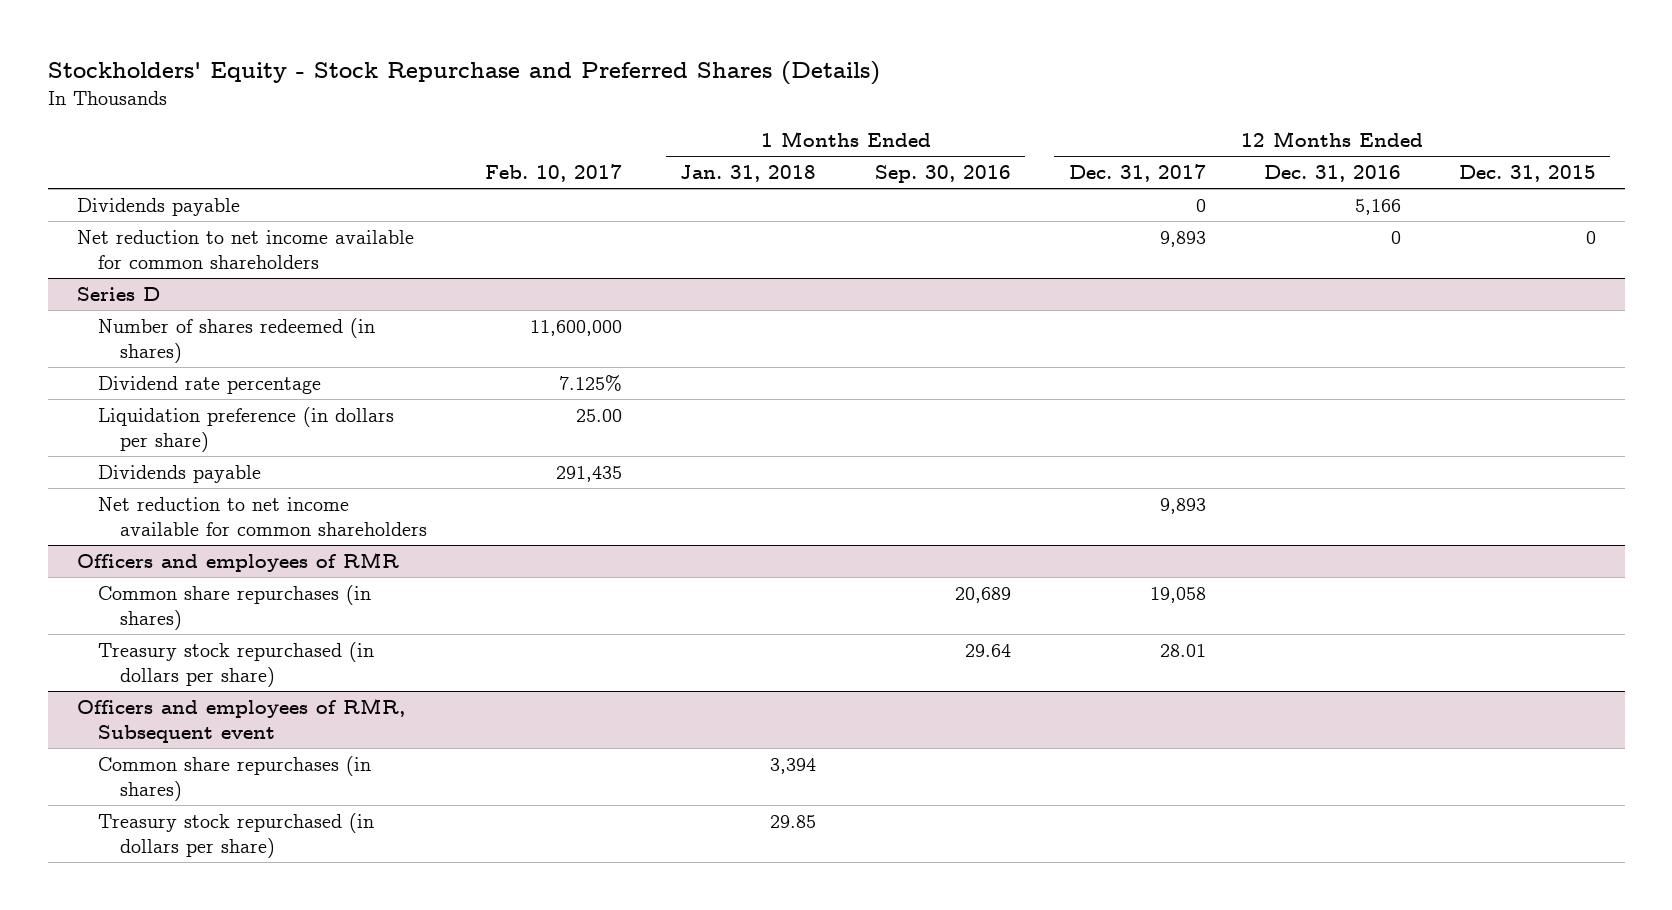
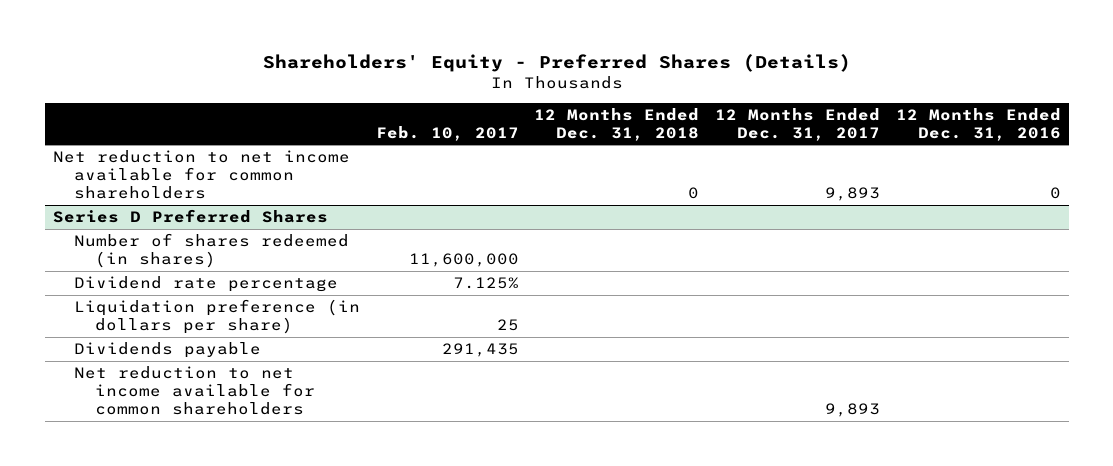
- Stockholders' Equity - Stock Repurchase and Preferred Shares (Details)
+ Shareholders' Equity - Preferred Shares (Details)
- | Feb. 10, 2017 | 1 Months Ended Jan. 31, 2018 | 1 Months Ended Sep. 30, 2016 | 12 Months Ended Dec. 31, 2017 | 12 Months Ended Dec. 31, 2016 | 12 Months Ended Dec. 31, 2015
+ | Feb. 10, 2017 | 12 Months Ended Dec. 31, 2018 | 12 Months Ended Dec. 31, 2017 | 12 Months Ended Dec. 31, 2016
- Dividends payable | | | | 0 | 5,166 |
- Series D
+ Series D Preferred Shares
- Liquidation preference (in dollars per share) | 25.00 | | | | |
+ Liquidation preference (in dollars per share) | 25 | | |
- Officers and employees of RMR
- Common share repurchases (in shares) | | | 20,689 | 19,058 | |
- Treasury stock repurchased (in dollars per share) | | | 29.64 | 28.01 | |
- Officers and employees of RMR, Subsequent event
- Common share repurchases (in shares) | | 3,394 | | | |
- Treasury stock repurchased (in dollars per share) | | 29.85 | | | |

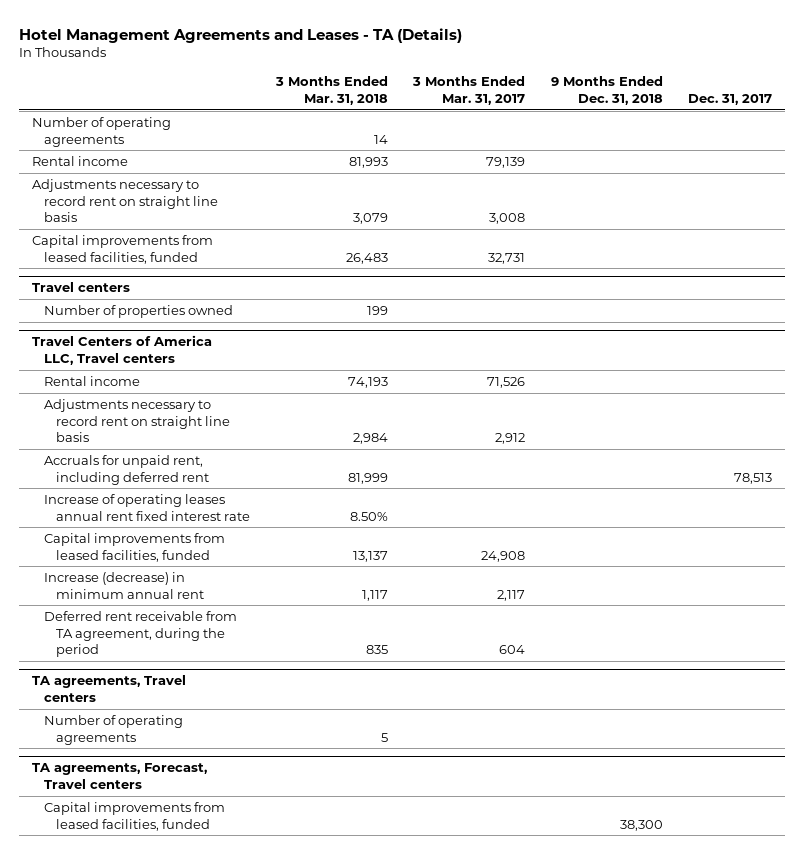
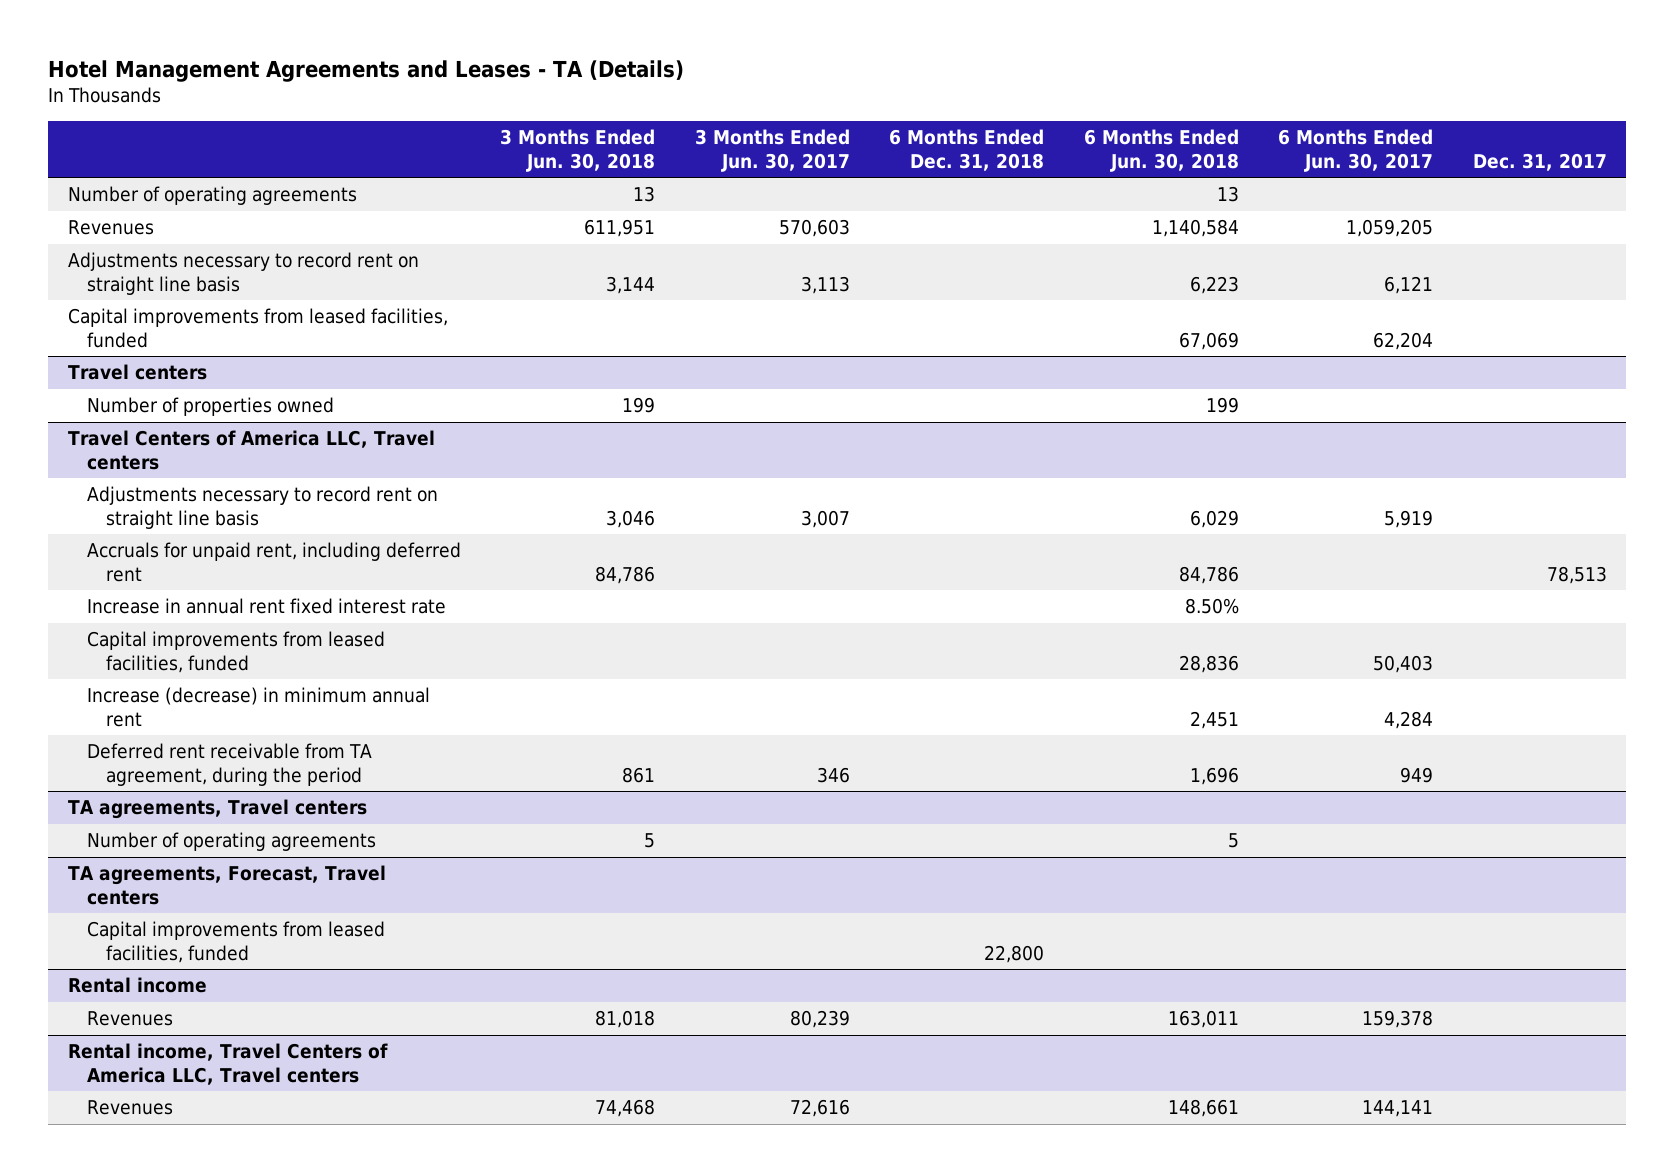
- | 3 Months Ended Mar. 31, 2018 | 3 Months Ended Mar. 31, 2017 | 9 Months Ended Dec. 31, 2018 | Dec. 31, 2017
+ | 3 Months Ended Jun. 30, 2018 | 3 Months Ended Jun. 30, 2017 | 6 Months Ended Dec. 31, 2018 | 6 Months Ended Jun. 30, 2018 | 6 Months Ended Jun. 30, 2017 | Dec. 31, 2017
- Rental income | 81,993 | 79,139 | |
+ Revenues | 611,951 | 570,603 | | 1,140,584 | 1,059,205 |
@ Travel Centers of America LLC, Travel centers
- Rental income | 74,193 | 71,526 | |
- Increase of operating leases annual rent fixed interest rate | 8.50% | | |
+ Increase in annual rent fixed interest rate | | | | 8.50% | |
+ Rental income
+ Revenues | 81,018 | 80,239 | | 163,011 | 159,378 |
+ Rental income, Travel Centers of America LLC, Travel centers
+ Revenues | 74,468 | 72,616 | | 148,661 | 144,141 |

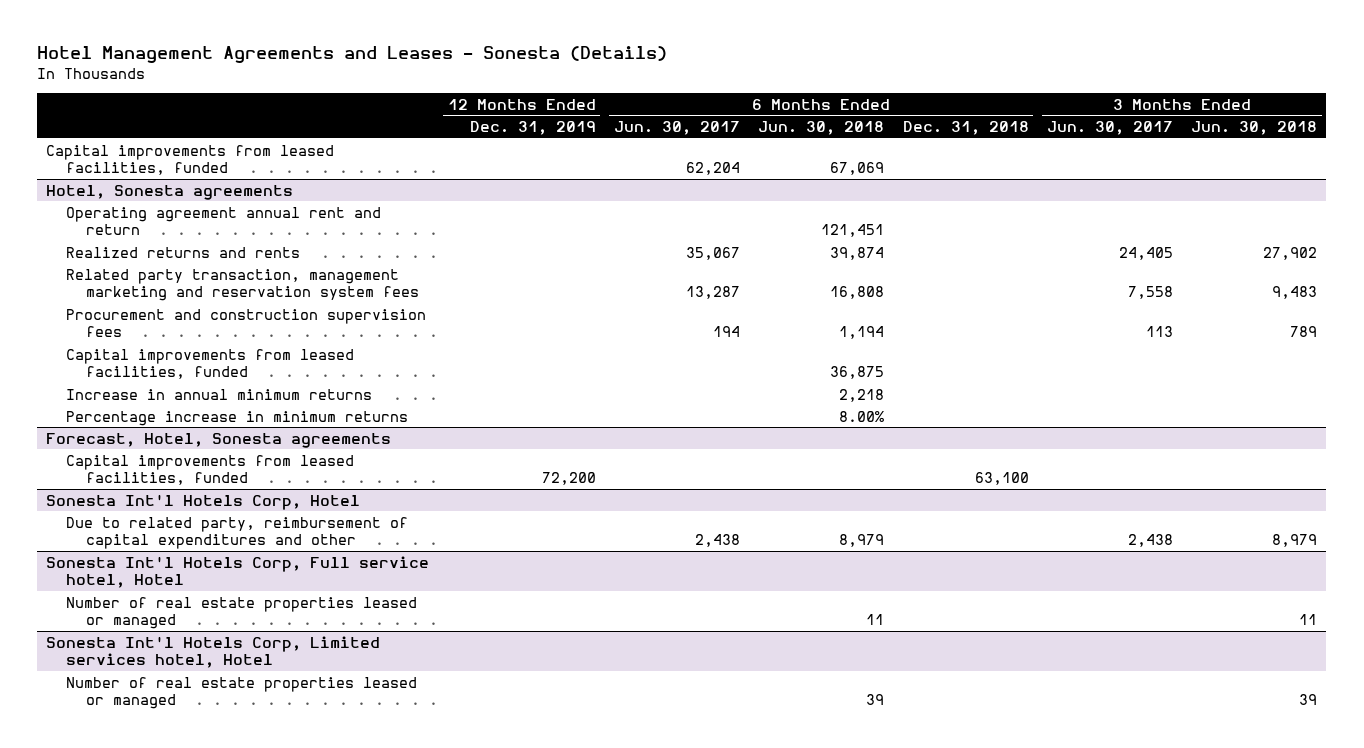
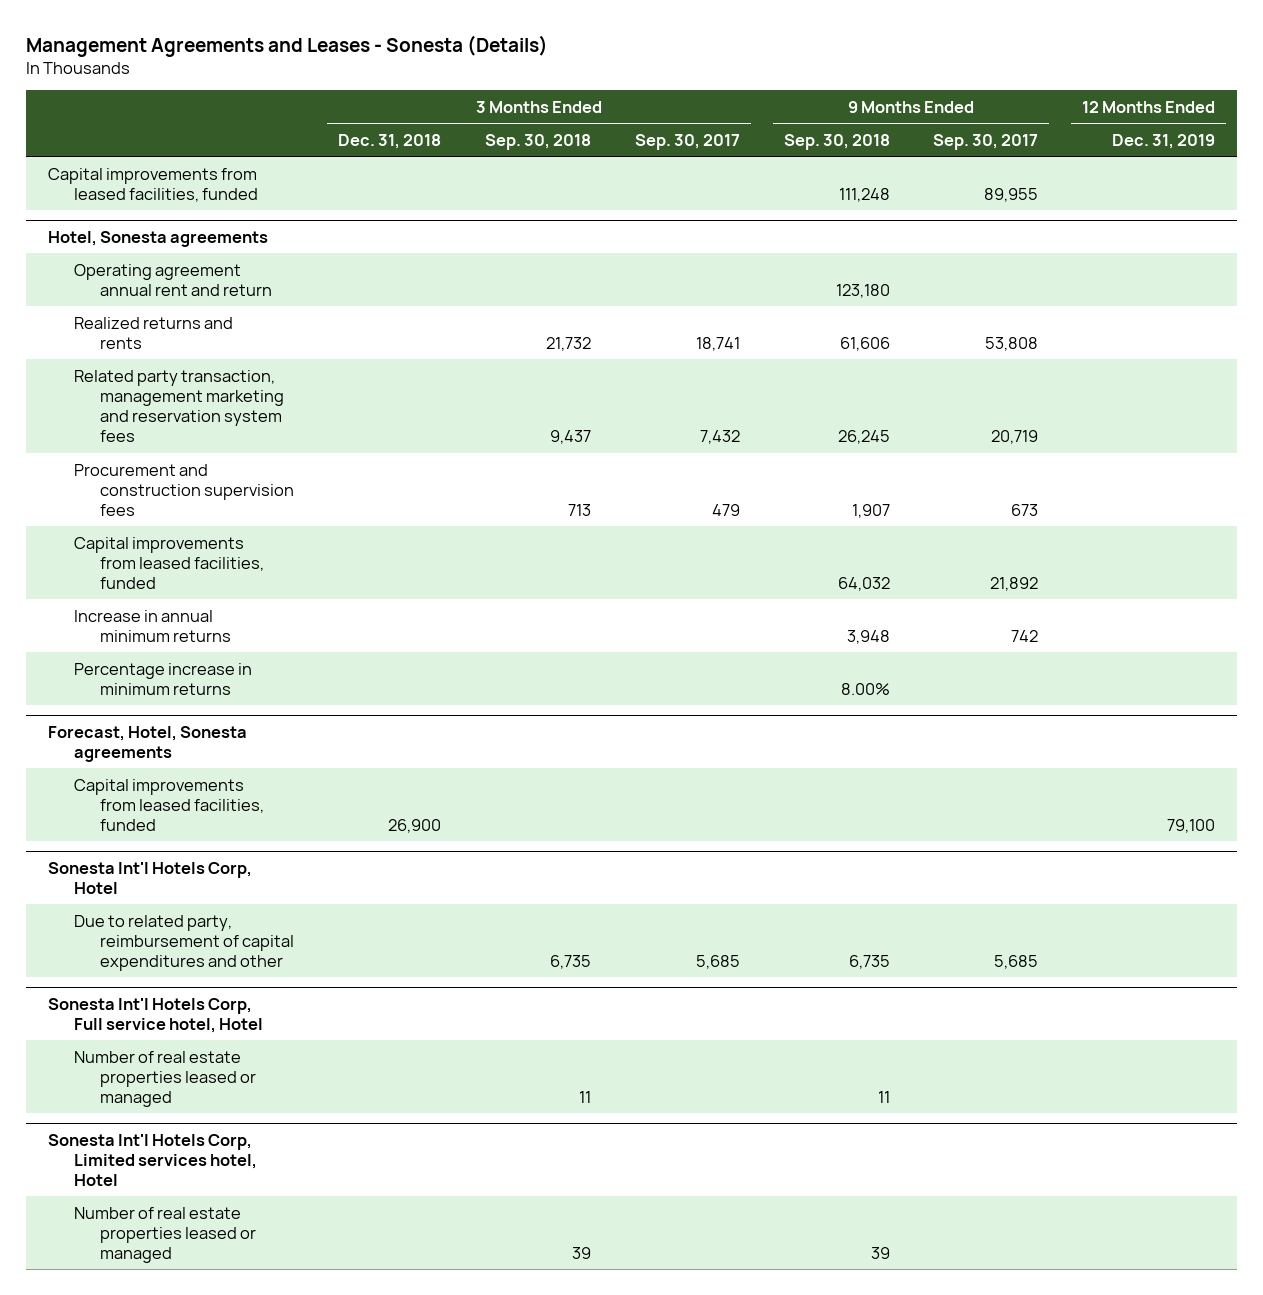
- Hotel Management Agreements and Leases - Sonesta (Details)
+ Management Agreements and Leases - Sonesta (Details)
- | 12 Months Ended Dec. 31, 2019 | 6 Months Ended Jun. 30, 2017 | 6 Months Ended Jun. 30, 2018 | 6 Months Ended Dec. 31, 2018 | 3 Months Ended Jun. 30, 2017 | 3 Months Ended Jun. 30, 2018
+ | 3 Months Ended Dec. 31, 2018 | 3 Months Ended Sep. 30, 2018 | 3 Months Ended Sep. 30, 2017 | 9 Months Ended Sep. 30, 2018 | 9 Months Ended Sep. 30, 2017 | 12 Months Ended Dec. 31, 2019
@ Forecast, Hotel, Sonesta agreements
- Capital improvements from leased facilities, funded | 72,200 | | | 63,100 | |
+ Capital improvements from leased facilities, funded | 26,900 | | | | | 79,100

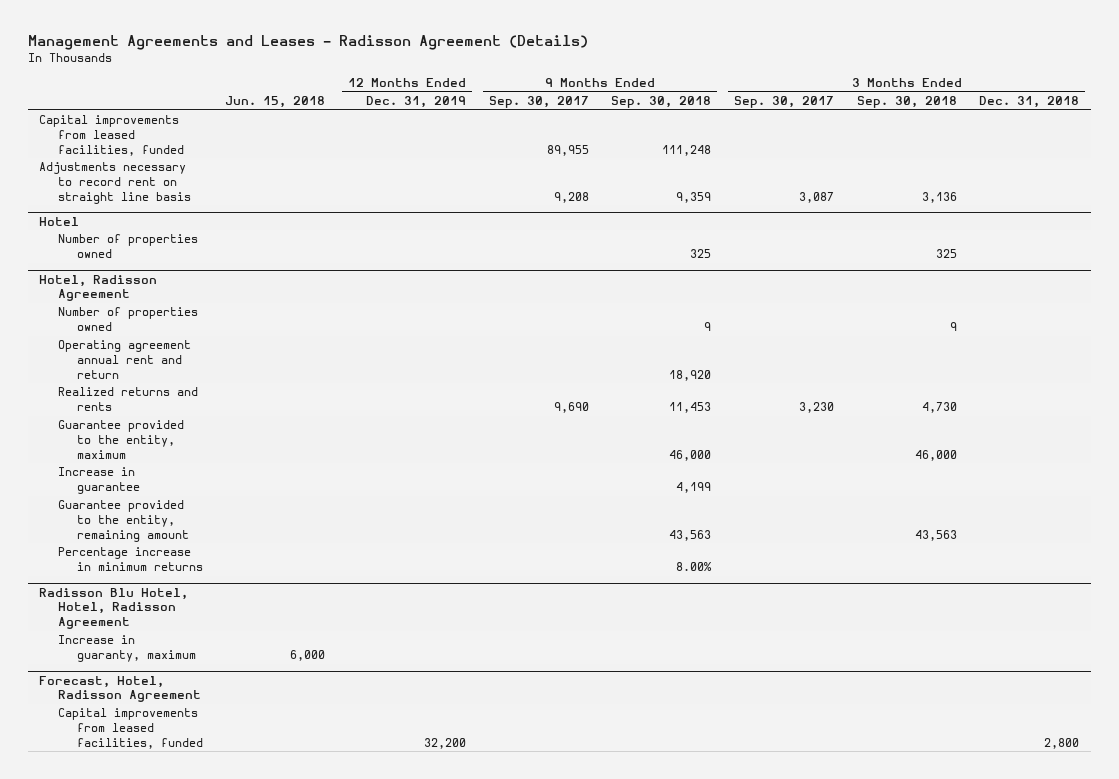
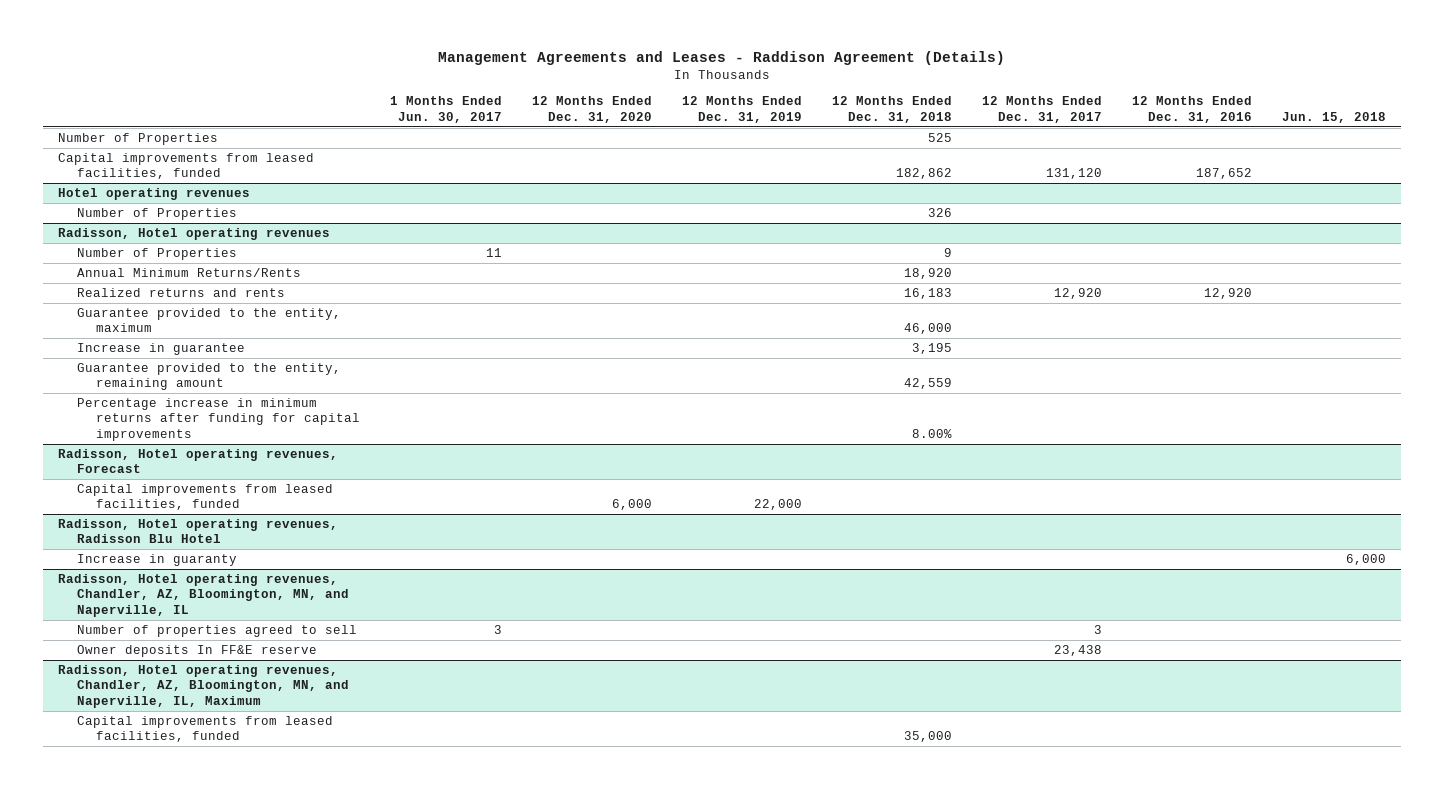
- Management Agreements and Leases - Radisson Agreement (Details)
+ Management Agreements and Leases - Raddison Agreement (Details)
- | Jun. 15, 2018 | 12 Months Ended Dec. 31, 2019 | 9 Months Ended Sep. 30, 2017 | 9 Months Ended Sep. 30, 2018 | 3 Months Ended Sep. 30, 2017 | 3 Months Ended Sep. 30, 2018 | 3 Months Ended Dec. 31, 2018
+ | 1 Months Ended Jun. 30, 2017 | 12 Months Ended Dec. 31, 2020 | 12 Months Ended Dec. 31, 2019 | 12 Months Ended Dec. 31, 2018 | 12 Months Ended Dec. 31, 2017 | 12 Months Ended Dec. 31, 2016 | Jun. 15, 2018
+ Number of Properties | | | | 525 | | |
- Adjustments necessary to record rent on straight line basis | | | 9,208 | 9,359 | 3,087 | 3,136 |
- Hotel
- Number of properties owned | | | | 325 | | 325 |
- Hotel, Radisson Agreement
- Number of properties owned | | | | 9 | | 9 |
- Operating agreement annual rent and return | | | | 18,920 | | |
- Realized returns and rents | | | 9,690 | 11,453 | 3,230 | 4,730 |
- Guarantee provided to the entity, maximum | | | | 46,000 | | 46,000 |
- Increase in guarantee | | | | 4,199 | | |
- Guarantee provided to the entity, remaining amount | | | | 43,563 | | 43,563 |
- Percentage increase in minimum returns | | | | 8.00% | | |
- Radisson Blu Hotel, Hotel, Radisson Agreement
- Increase in guaranty, maximum | 6,000 | | | | | |
- Forecast, Hotel, Radisson Agreement
- Capital improvements from leased facilities, funded | | 32,200 | | | | | 2,800
+ Hotel operating revenues
+ Number of Properties | | | | 326 | | |
+ Radisson, Hotel operating revenues
+ Number of Properties | 11 | | | 9 | | |
+ Annual Minimum Returns/Rents | | | | 18,920 | | |
+ Realized returns and rents | | | | 16,183 | 12,920 | 12,920 |
+ Guarantee provided to the entity, maximum | | | | 46,000 | | |
+ Increase in guarantee | | | | 3,195 | | |
+ Guarantee provided to the entity, remaining amount | | | | 42,559 | | |
+ Percentage increase in minimum returns after funding for capital improvements | | | | 8.00% | | |
+ Radisson, Hotel operating revenues, Forecast
+ Capital improvements from leased facilities, funded | | 6,000 | 22,000 | | | |
+ Radisson, Hotel operating revenues, Radisson Blu Hotel
+ Increase in guaranty | | | | | | | 6,000
+ Radisson, Hotel operating revenues, Chandler, AZ, Bloomington, MN, and Naperville, IL
+ Number of properties agreed to sell | 3 | | | | 3 | |
+ Owner deposits In FF&E reserve | | | | | 23,438 | |
+ Radisson, Hotel operating revenues, Chandler, AZ, Bloomington, MN, and Naperville, IL, Maximum
+ Capital improvements from leased facilities, funded | | | | 35,000 | | |

